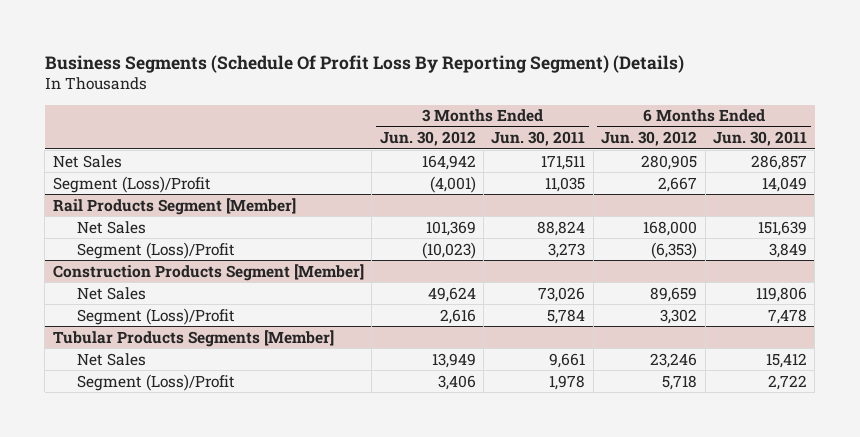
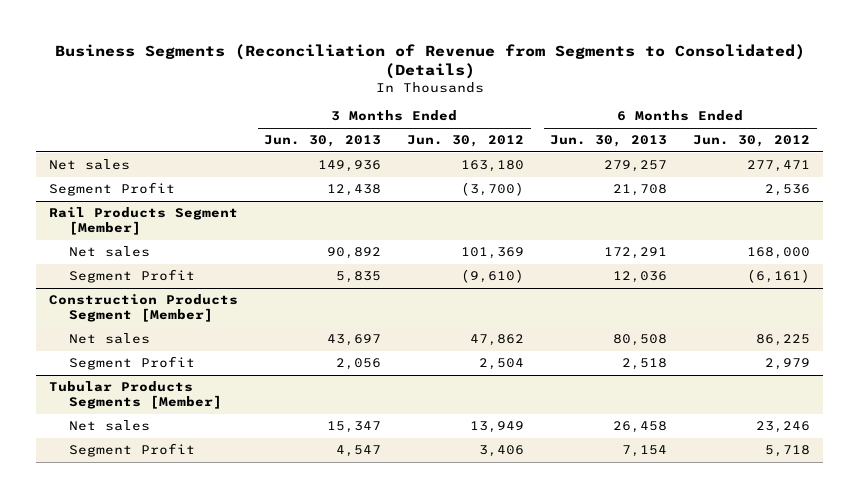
- Business Segments (Schedule Of Profit Loss By Reporting Segment) (Details)
+ Business Segments (Reconciliation of Revenue from Segments to Consolidated) (Details)
- | 3 Months Ended Jun. 30, 2012 | 3 Months Ended Jun. 30, 2011 | 6 Months Ended Jun. 30, 2012 | 6 Months Ended Jun. 30, 2011
+ | 3 Months Ended Jun. 30, 2013 | 3 Months Ended Jun. 30, 2012 | 6 Months Ended Jun. 30, 2013 | 6 Months Ended Jun. 30, 2012
- Net Sales | 164,942 | 171,511 | 280,905 | 286,857
- Segment (Loss)/Profit | (4,001) | 11,035 | 2,667 | 14,049
+ Net sales | 149,936 | 163,180 | 279,257 | 277,471
+ Segment Profit | 12,438 | (3,700) | 21,708 | 2,536
@ Rail Products Segment [Member]
- Net Sales | 101,369 | 88,824 | 168,000 | 151,639
- Segment (Loss)/Profit | (10,023) | 3,273 | (6,353) | 3,849
+ Net sales | 90,892 | 101,369 | 172,291 | 168,000
+ Segment Profit | 5,835 | (9,610) | 12,036 | (6,161)
@ Construction Products Segment [Member]
- Net Sales | 49,624 | 73,026 | 89,659 | 119,806
- Segment (Loss)/Profit | 2,616 | 5,784 | 3,302 | 7,478
+ Net sales | 43,697 | 47,862 | 80,508 | 86,225
+ Segment Profit | 2,056 | 2,504 | 2,518 | 2,979
@ Tubular Products Segments [Member]
- Net Sales | 13,949 | 9,661 | 23,246 | 15,412
- Segment (Loss)/Profit | 3,406 | 1,978 | 5,718 | 2,722
+ Net sales | 15,347 | 13,949 | 26,458 | 23,246
+ Segment Profit | 4,547 | 3,406 | 7,154 | 5,718

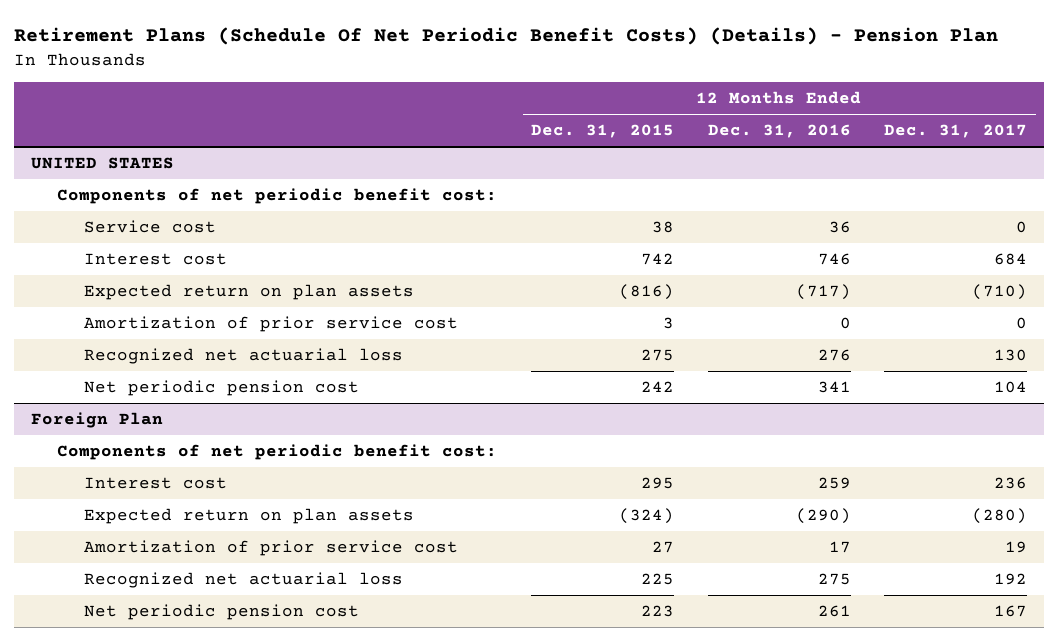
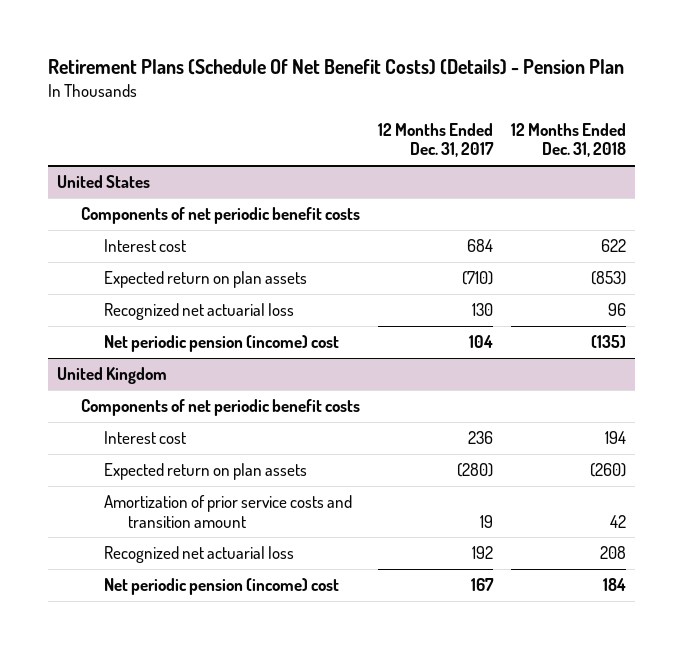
- Retirement Plans (Schedule Of Net Periodic Benefit Costs) (Details) - Pension Plan
+ Retirement Plans (Schedule Of Net Benefit Costs) (Details) - Pension Plan
- | 12 Months Ended Dec. 31, 2015 | 12 Months Ended Dec. 31, 2016 | 12 Months Ended Dec. 31, 2017
+ | 12 Months Ended Dec. 31, 2017 | 12 Months Ended Dec. 31, 2018
- UNITED STATES
- Components of net periodic benefit cost:
- Service cost | 38 | 36 | 0
+ United States
+ Components of net periodic benefit costs
- Amortization of prior service cost | 3 | 0 | 0
- Net periodic pension cost | 242 | 341 | 104
- Foreign Plan
- Components of net periodic benefit cost:
+ Net periodic pension (income) cost | 104 | (135)
+ United Kingdom
+ Components of net periodic benefit costs
- Amortization of prior service cost | 27 | 17 | 19
+ Amortization of prior service costs and transition amount | 19 | 42
- Net periodic pension cost | 223 | 261 | 167
+ Net periodic pension (income) cost | 167 | 184

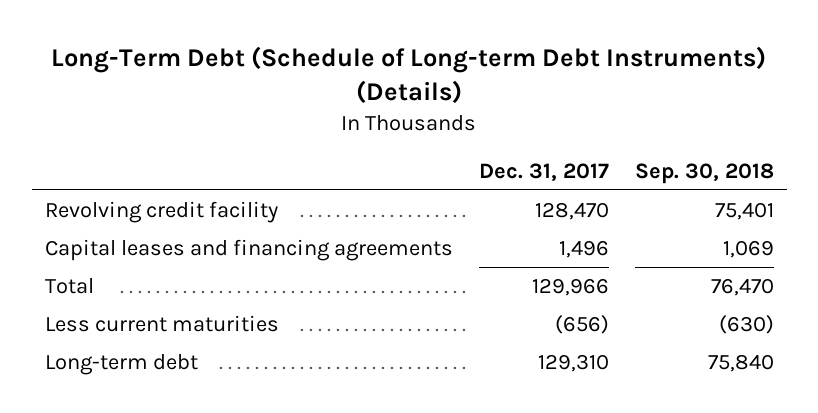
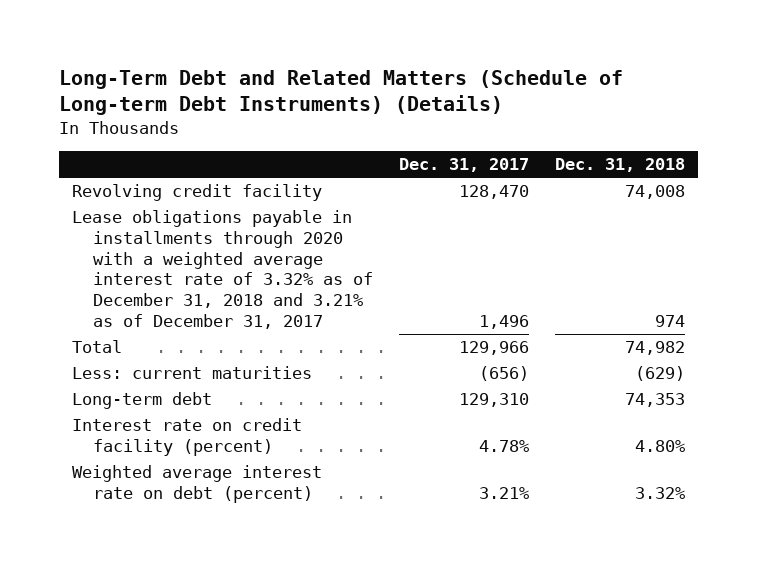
- Long-Term Debt (Schedule of Long-term Debt Instruments) (Details)
+ Long-Term Debt and Related Matters (Schedule of Long-term Debt Instruments) (Details)
- | Dec. 31, 2017 | Sep. 30, 2018
+ | Dec. 31, 2017 | Dec. 31, 2018
- Capital leases and financing agreements | 1,496 | 1,069
+ Lease obligations payable in installments through 2020 with a weighted average interest rate of 3.32% as of December 31, 2018 and 3.21% as of December 31, 2017 | 1,496 | 974
- Less current maturities | (656) | (630)
+ Less: current maturities | (656) | (629)
+ Interest rate on credit facility (percent) | 4.78% | 4.80%
+ Weighted average interest rate on debt (percent) | 3.21% | 3.32%

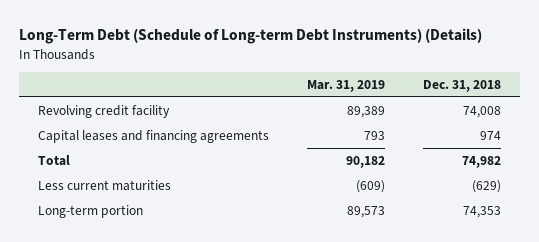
- Long-Term Debt and Related Matters (Schedule of Long-term Debt Instruments) (Details)
+ Long-Term Debt (Schedule of Long-term Debt Instruments) (Details)
- | Dec. 31, 2017 | Dec. 31, 2018
+ | Mar. 31, 2019 | Dec. 31, 2018
- Lease obligations payable in installments through 2020 with a weighted average interest rate of 3.32% as of December 31, 2018 and 3.21% as of December 31, 2017 | 1,496 | 974
+ Capital leases and financing agreements | 793 | 974
- Less: current maturities | (656) | (629)
- Long-term debt | 129,310 | 74,353
- Interest rate on credit facility (percent) | 4.78% | 4.80%
- Weighted average interest rate on debt (percent) | 3.21% | 3.32%
+ Less current maturities | (609) | (629)
+ Long-term portion | 89,573 | 74,353

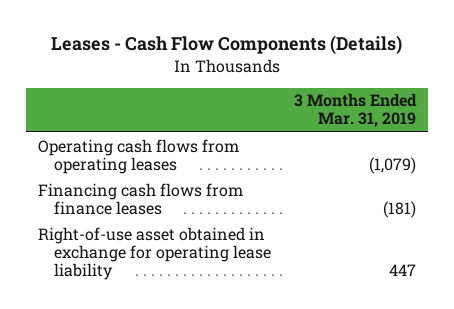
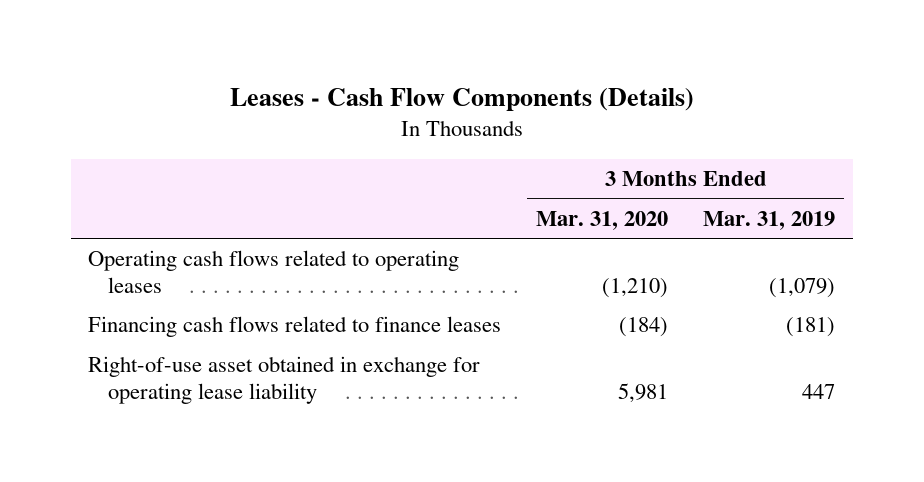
- | 3 Months Ended Mar. 31, 2019
+ | 3 Months Ended Mar. 31, 2020 | 3 Months Ended Mar. 31, 2019
- Operating cash flows from operating leases | (1,079)
- Financing cash flows from finance leases | (181)
+ Operating cash flows related to operating leases | (1,210) | (1,079)
+ Financing cash flows related to finance leases | (184) | (181)

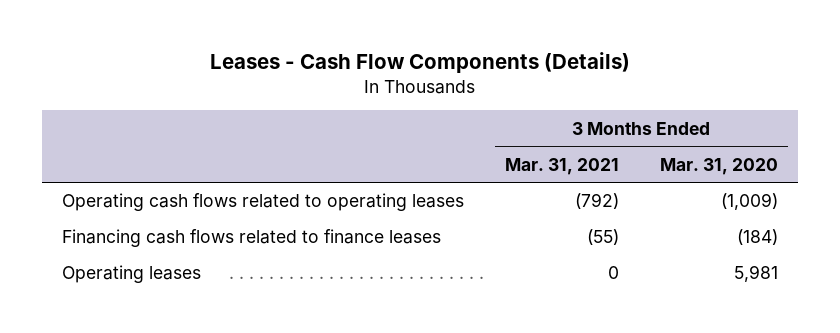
- | 3 Months Ended Mar. 31, 2020 | 3 Months Ended Mar. 31, 2019
+ | 3 Months Ended Mar. 31, 2021 | 3 Months Ended Mar. 31, 2020
- Operating cash flows related to operating leases | (1,210) | (1,079)
+ Operating cash flows related to operating leases | (792) | (1,009)
- Right-of-use asset obtained in exchange for operating lease liability | 5,981 | 447
+ Operating leases | 0 | 5,981

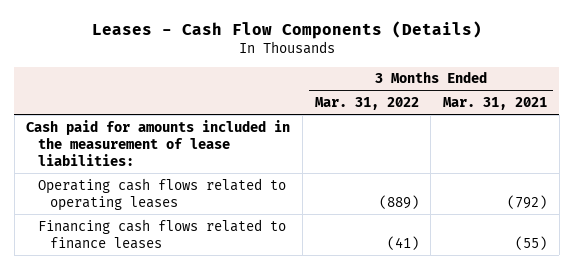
- | 3 Months Ended Mar. 31, 2021 | 3 Months Ended Mar. 31, 2020
+ | 3 Months Ended Mar. 31, 2022 | 3 Months Ended Mar. 31, 2021
+ Cash paid for amounts included in the measurement of lease liabilities:
- Operating leases | 0 | 5,981

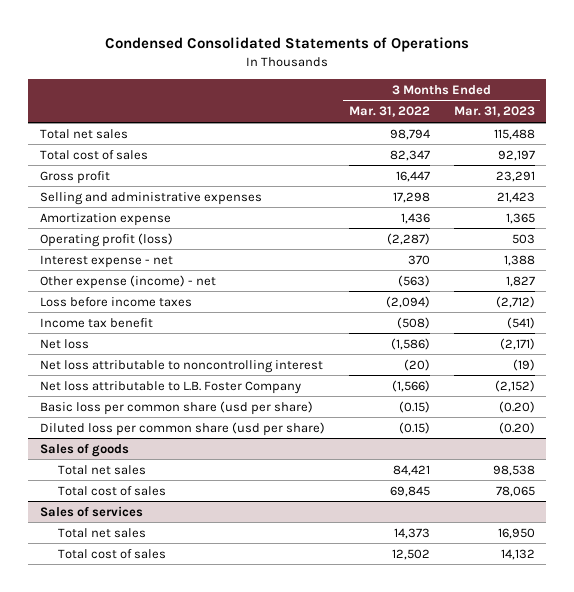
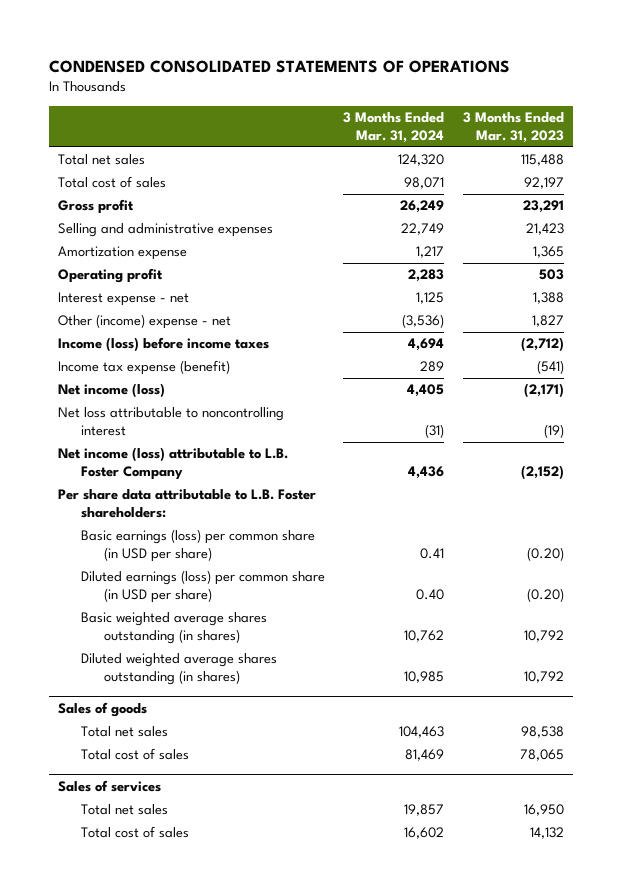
- Condensed Consolidated Statements of Operations
+ CONDENSED CONSOLIDATED STATEMENTS OF OPERATIONS
- | 3 Months Ended Mar. 31, 2022 | 3 Months Ended Mar. 31, 2023
+ | 3 Months Ended Mar. 31, 2024 | 3 Months Ended Mar. 31, 2023
- Operating profit (loss) | (2,287) | 503
+ Operating profit | 2,283 | 503
- Other expense (income) - net | (563) | 1,827
- Loss before income taxes | (2,094) | (2,712)
- Income tax benefit | (508) | (541)
- Net loss | (1,586) | (2,171)
+ Other (income) expense - net | (3,536) | 1,827
+ Income (loss) before income taxes | 4,694 | (2,712)
+ Income tax expense (benefit) | 289 | (541)
+ Net income (loss) | 4,405 | (2,171)
- Net loss attributable to L.B. Foster Company | (1,566) | (2,152)
- Basic loss per common share (usd per share) | (0.15) | (0.20)
- Diluted loss per common share (usd per share) | (0.15) | (0.20)
+ Net income (loss) attributable to L.B. Foster Company | 4,436 | (2,152)
+ Per share data attributable to L.B. Foster shareholders:
+ Basic earnings (loss) per common share (in USD per share) | 0.41 | (0.20)
+ Diluted earnings (loss) per common share (in USD per share) | 0.40 | (0.20)
+ Basic weighted average shares outstanding (in shares) | 10,762 | 10,792
+ Diluted weighted average shares outstanding (in shares) | 10,985 | 10,792

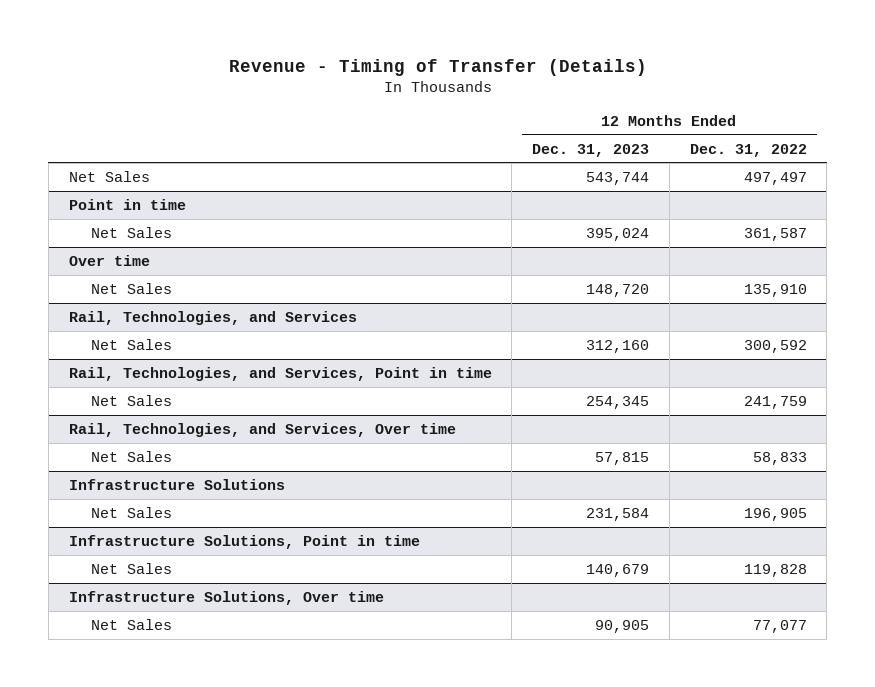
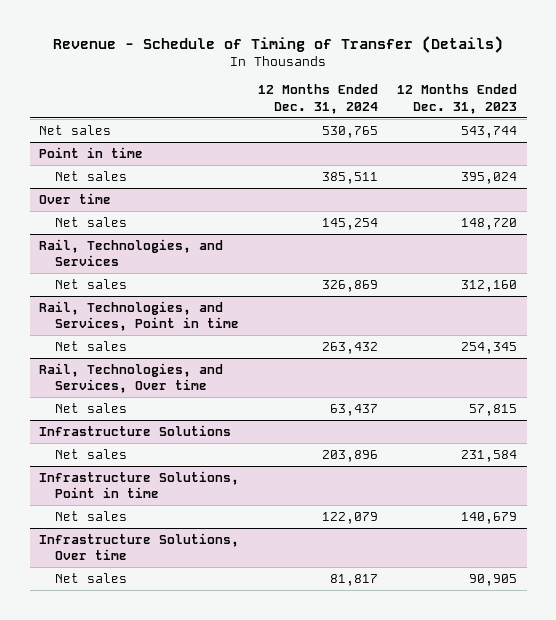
- Revenue - Timing of Transfer (Details)
+ Revenue - Schedule of Timing of Transfer (Details)
- | 12 Months Ended Dec. 31, 2023 | 12 Months Ended Dec. 31, 2022
+ | 12 Months Ended Dec. 31, 2024 | 12 Months Ended Dec. 31, 2023
- Net Sales | 543,744 | 497,497
+ Net sales | 530,765 | 543,744
@ Point in time
- Net Sales | 395,024 | 361,587
+ Net sales | 385,511 | 395,024
@ Over time
- Net Sales | 148,720 | 135,910
+ Net sales | 145,254 | 148,720
@ Rail, Technologies, and Services
- Net Sales | 312,160 | 300,592
+ Net sales | 326,869 | 312,160
@ Rail, Technologies, and Services, Point in time
- Net Sales | 254,345 | 241,759
+ Net sales | 263,432 | 254,345
@ Rail, Technologies, and Services, Over time
- Net Sales | 57,815 | 58,833
+ Net sales | 63,437 | 57,815
@ Infrastructure Solutions
- Net Sales | 231,584 | 196,905
+ Net sales | 203,896 | 231,584
@ Infrastructure Solutions, Point in time
- Net Sales | 140,679 | 119,828
+ Net sales | 122,079 | 140,679
@ Infrastructure Solutions, Over time
- Net Sales | 90,905 | 77,077
+ Net sales | 81,817 | 90,905

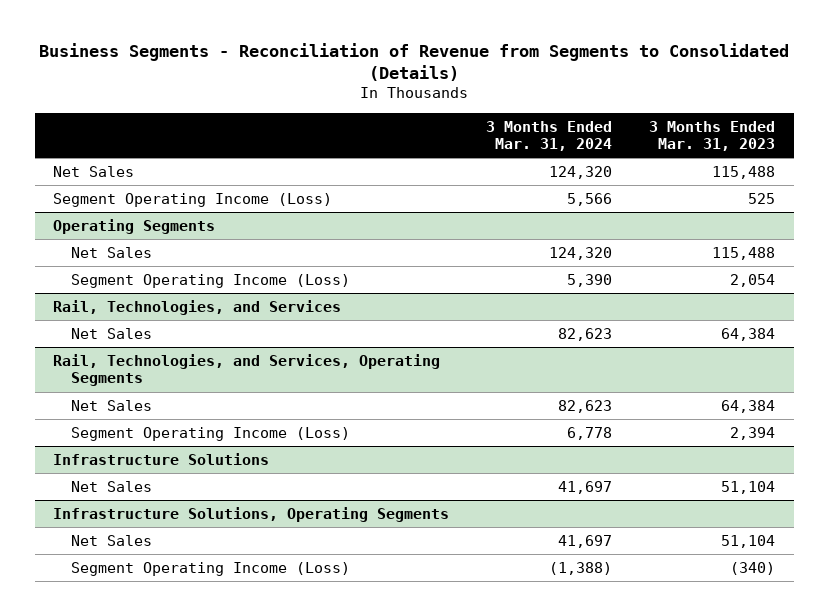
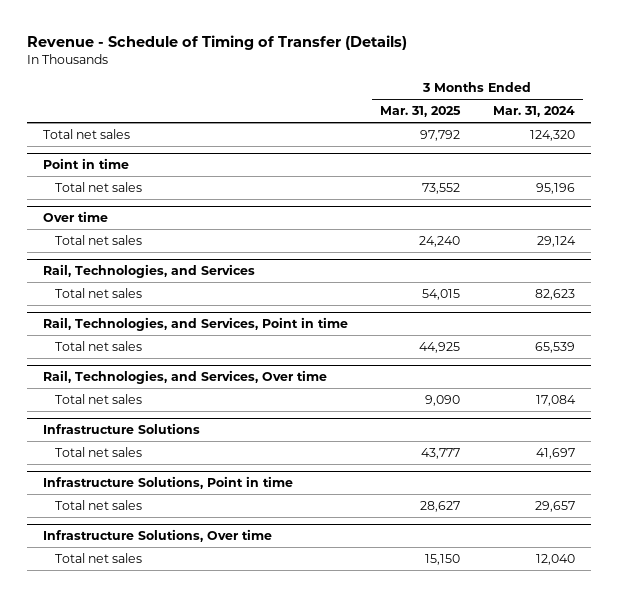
- Business Segments - Reconciliation of Revenue from Segments to Consolidated (Details)
+ Revenue - Schedule of Timing of Transfer (Details)
- | 3 Months Ended Mar. 31, 2024 | 3 Months Ended Mar. 31, 2023
+ | 3 Months Ended Mar. 31, 2025 | 3 Months Ended Mar. 31, 2024
- Net Sales | 124,320 | 115,488
- Segment Operating Income (Loss) | 5,566 | 525
- Operating Segments
- Net Sales | 124,320 | 115,488
- Segment Operating Income (Loss) | 5,390 | 2,054
+ Total net sales | 97,792 | 124,320
+ Point in time
+ Total net sales | 73,552 | 95,196
+ Over time
+ Total net sales | 24,240 | 29,124
@ Rail, Technologies, and Services
- Net Sales | 82,623 | 64,384
- Rail, Technologies, and Services, Operating Segments
- Net Sales | 82,623 | 64,384
- Segment Operating Income (Loss) | 6,778 | 2,394
@ Rail, Technologies, and Services
+ Total net sales | 54,015 | 82,623
+ Rail, Technologies, and Services, Point in time
+ Total net sales | 44,925 | 65,539
+ Rail, Technologies, and Services, Over time
+ Total net sales | 9,090 | 17,084
@ Infrastructure Solutions
- Net Sales | 41,697 | 51,104
- Infrastructure Solutions, Operating Segments
- Net Sales | 41,697 | 51,104
- Segment Operating Income (Loss) | (1,388) | (340)
@ Infrastructure Solutions
+ Total net sales | 43,777 | 41,697
+ Infrastructure Solutions, Point in time
+ Total net sales | 28,627 | 29,657
+ Infrastructure Solutions, Over time
+ Total net sales | 15,150 | 12,040

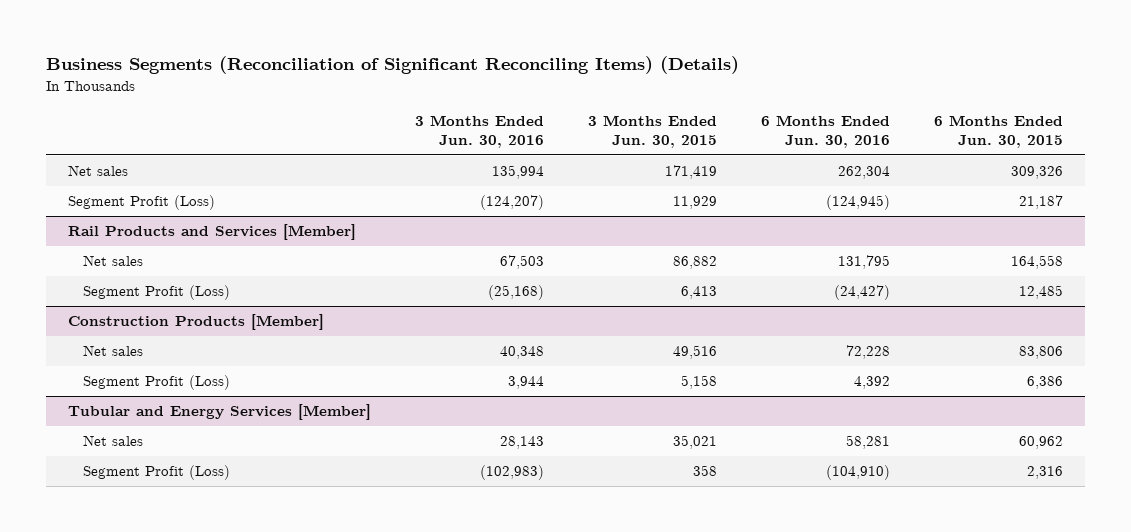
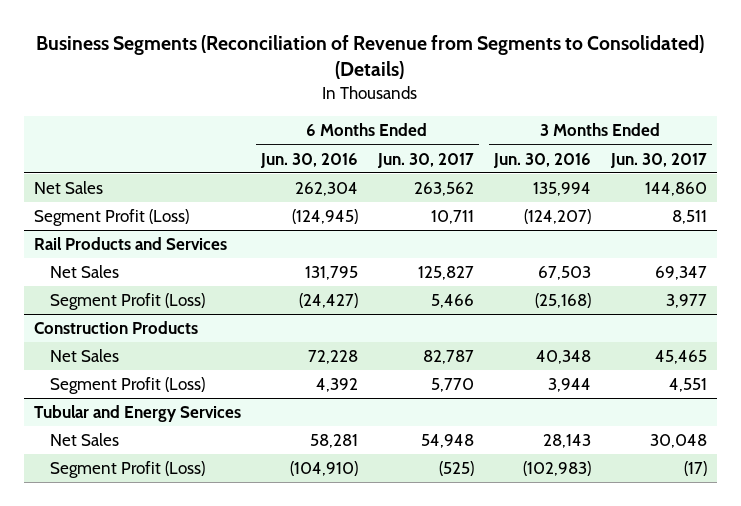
- Business Segments (Reconciliation of Significant Reconciling Items) (Details)
+ Business Segments (Reconciliation of Revenue from Segments to Consolidated) (Details)
- | 3 Months Ended Jun. 30, 2016 | 3 Months Ended Jun. 30, 2015 | 6 Months Ended Jun. 30, 2016 | 6 Months Ended Jun. 30, 2015
+ | 6 Months Ended Jun. 30, 2016 | 6 Months Ended Jun. 30, 2017 | 3 Months Ended Jun. 30, 2016 | 3 Months Ended Jun. 30, 2017
- Net sales | 135,994 | 171,419 | 262,304 | 309,326
+ Net Sales | 262,304 | 263,562 | 135,994 | 144,860
- Rail Products and Services [Member]
- Net sales | 67,503 | 86,882 | 131,795 | 164,558
+ Rail Products and Services
+ Net Sales | 131,795 | 125,827 | 67,503 | 69,347
- Construction Products [Member]
- Net sales | 40,348 | 49,516 | 72,228 | 83,806
+ Construction Products
+ Net Sales | 72,228 | 82,787 | 40,348 | 45,465
- Tubular and Energy Services [Member]
- Net sales | 28,143 | 35,021 | 58,281 | 60,962
+ Tubular and Energy Services
+ Net Sales | 58,281 | 54,948 | 28,143 | 30,048

